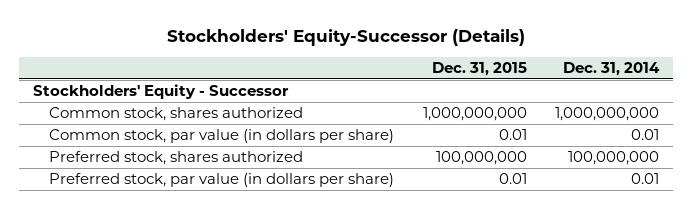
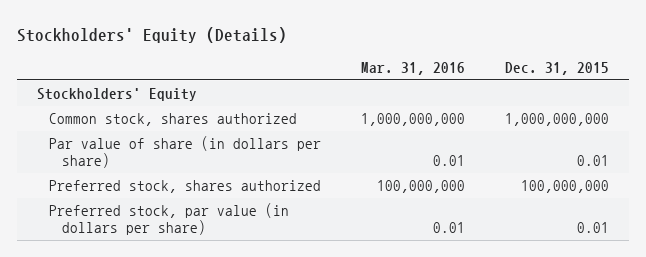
- Stockholders' Equity-Successor (Details)
+ Stockholders' Equity (Details)
- | Dec. 31, 2015 | Dec. 31, 2014
+ | Mar. 31, 2016 | Dec. 31, 2015
- Stockholders' Equity - Successor
+ Stockholders' Equity
- Common stock, par value (in dollars per share) | 0.01 | 0.01
+ Par value of share (in dollars per share) | 0.01 | 0.01

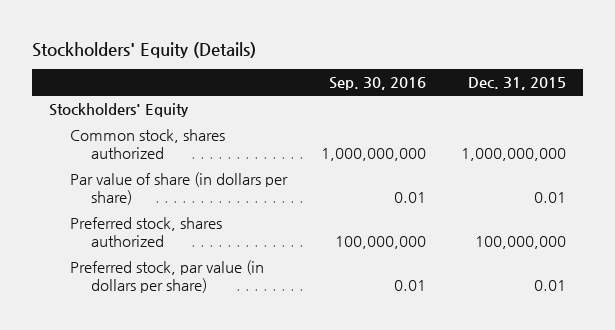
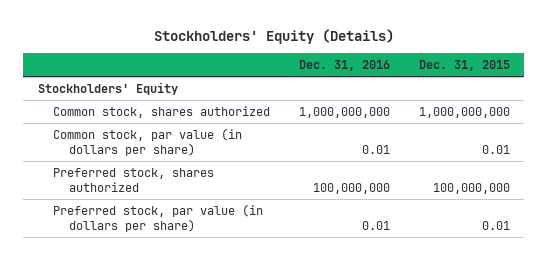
- | Sep. 30, 2016 | Dec. 31, 2015
+ | Dec. 31, 2016 | Dec. 31, 2015
- Par value of share (in dollars per share) | 0.01 | 0.01
+ Common stock, par value (in dollars per share) | 0.01 | 0.01

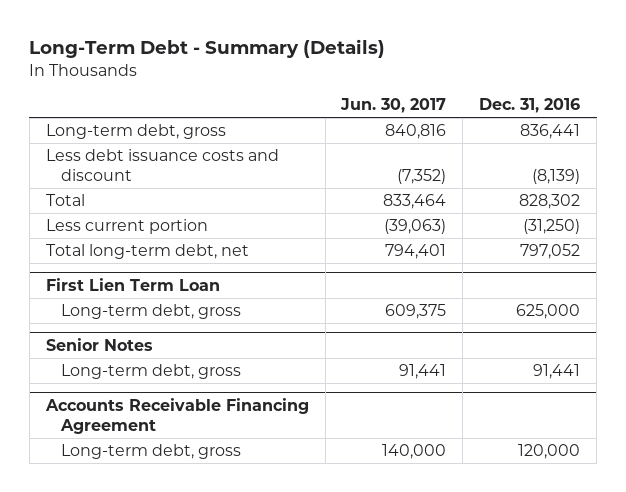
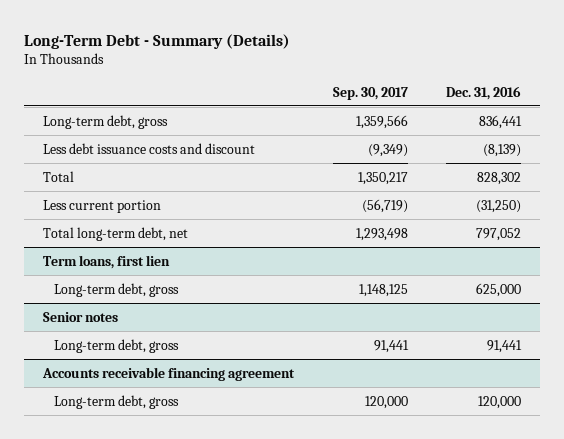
- | Jun. 30, 2017 | Dec. 31, 2016
+ | Sep. 30, 2017 | Dec. 31, 2016
- First Lien Term Loan
+ Term loans, first lien
- Senior Notes
+ Senior notes
- Accounts Receivable Financing Agreement
+ Accounts receivable financing agreement

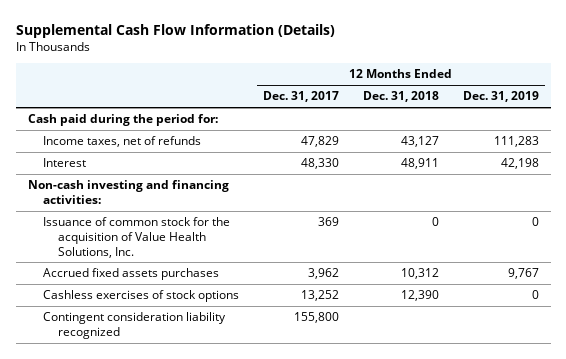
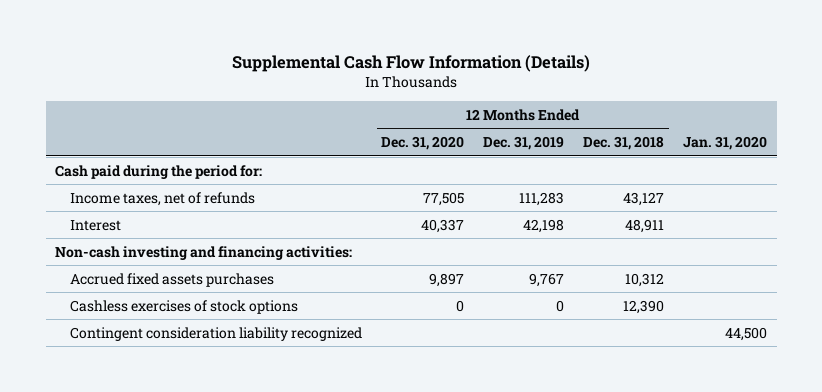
- | 12 Months Ended Dec. 31, 2017 | 12 Months Ended Dec. 31, 2018 | 12 Months Ended Dec. 31, 2019
+ | 12 Months Ended Dec. 31, 2020 | 12 Months Ended Dec. 31, 2019 | 12 Months Ended Dec. 31, 2018 | Jan. 31, 2020
- Issuance of common stock for the acquisition of Value Health Solutions, Inc. | 369 | 0 | 0

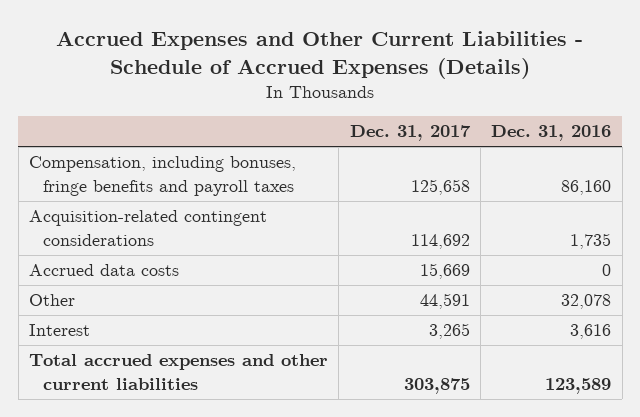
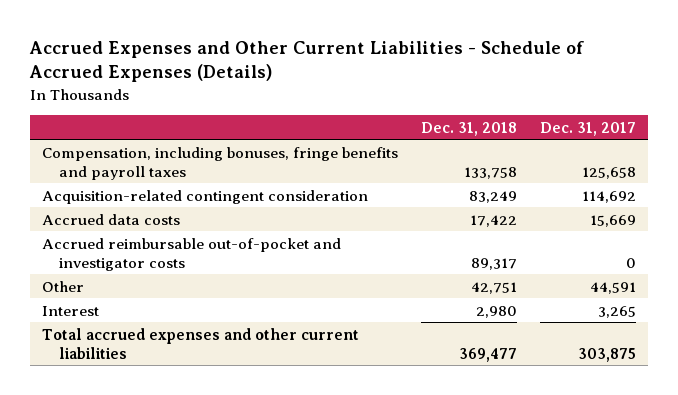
- | Dec. 31, 2017 | Dec. 31, 2016
+ | Dec. 31, 2018 | Dec. 31, 2017
- Acquisition-related contingent considerations | 114,692 | 1,735
+ Acquisition-related contingent consideration | 83,249 | 114,692
+ Accrued reimbursable out-of-pocket and investigator costs | 89,317 | 0

